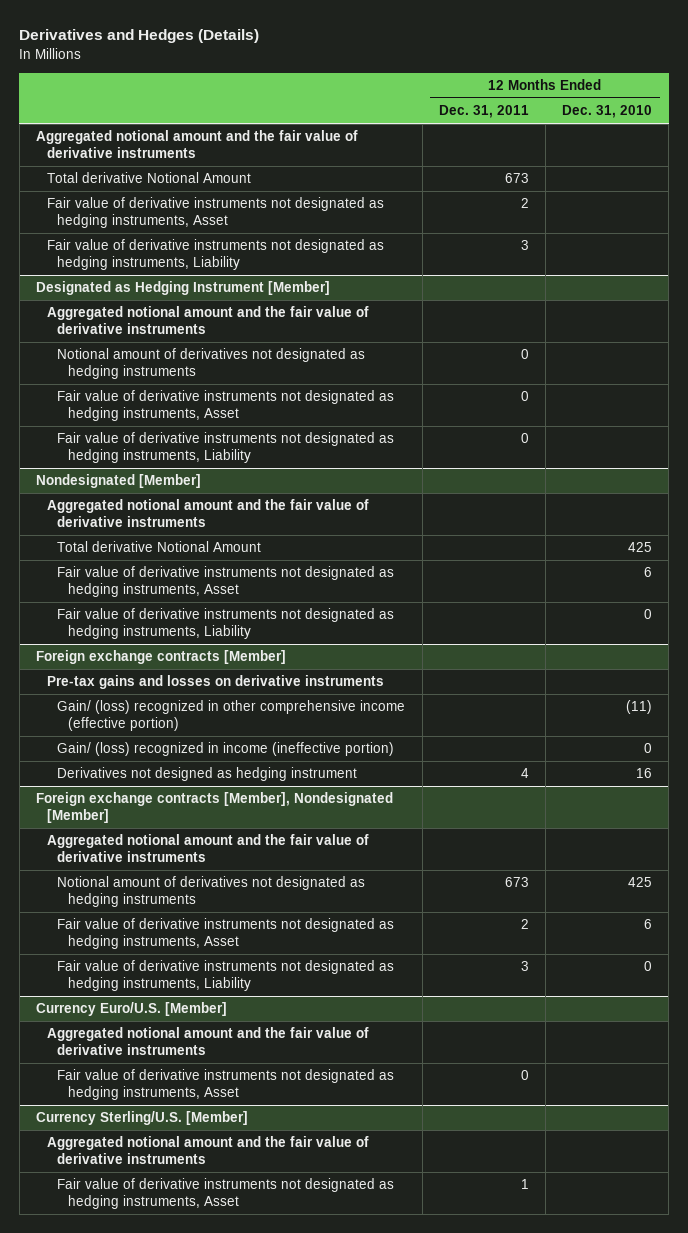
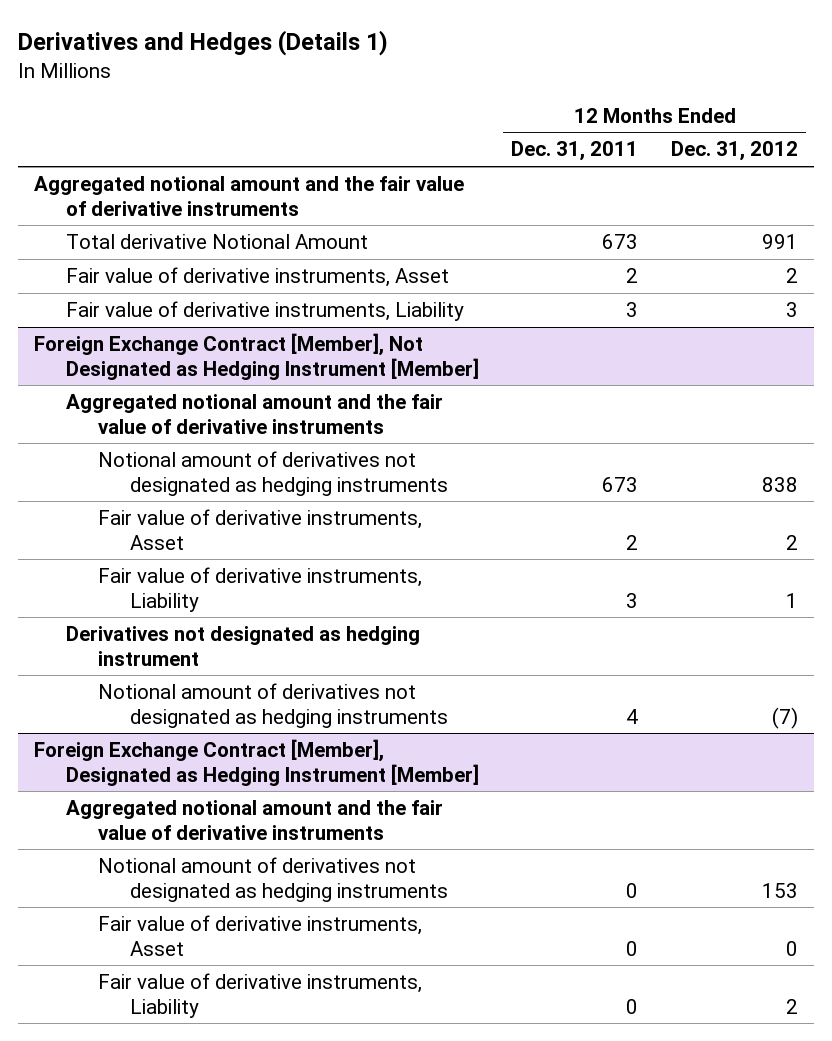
- Derivatives and Hedges (Details)
+ Derivatives and Hedges (Details 1)
- | 12 Months Ended Dec. 31, 2011 | 12 Months Ended Dec. 31, 2010
+ | 12 Months Ended Dec. 31, 2011 | 12 Months Ended Dec. 31, 2012
- Fair value of derivative instruments not designated as hedging instruments, Asset | 2 |
- Fair value of derivative instruments not designated as hedging instruments, Liability | 3 |
- Designated as Hedging Instrument [Member]
- Aggregated notional amount and the fair value of derivative instruments
- Notional amount of derivatives not designated as hedging instruments | 0 |
- Fair value of derivative instruments not designated as hedging instruments, Asset | 0 |
- Fair value of derivative instruments not designated as hedging instruments, Liability | 0 |
- Nondesignated [Member]
- Aggregated notional amount and the fair value of derivative instruments
- Total derivative Notional Amount | | 425
- Fair value of derivative instruments not designated as hedging instruments, Asset | | 6
- Fair value of derivative instruments not designated as hedging instruments, Liability | | 0
- Foreign exchange contracts [Member]
- Pre-tax gains and losses on derivative instruments
- Gain/ (loss) recognized in other comprehensive income (effective portion) | | (11)
- Gain/ (loss) recognized in income (ineffective portion) | | 0
- Derivatives not designed as hedging instrument | 4 | 16
- Foreign exchange contracts [Member], Nondesignated [Member]
+ Fair value of derivative instruments, Asset | 2 | 2
+ Fair value of derivative instruments, Liability | 3 | 3
+ Foreign Exchange Contract [Member], Not Designated as Hedging Instrument [Member]
- Fair value of derivative instruments not designated as hedging instruments, Asset | 2 | 6
- Fair value of derivative instruments not designated as hedging instruments, Liability | 3 | 0
- Currency Euro/U.S. [Member]
- Aggregated notional amount and the fair value of derivative instruments
- Fair value of derivative instruments not designated as hedging instruments, Asset | 0 |
- Currency Sterling/U.S. [Member]
+ Fair value of derivative instruments, Asset | 2 | 2
+ Fair value of derivative instruments, Liability | 3 | 1
+ Derivatives not designated as hedging instrument
+ Notional amount of derivatives not designated as hedging instruments | 4 | (7)
+ Foreign Exchange Contract [Member], Designated as Hedging Instrument [Member]
- Fair value of derivative instruments not designated as hedging instruments, Asset | 1 |
+ Notional amount of derivatives not designated as hedging instruments | 0 | 153
+ Fair value of derivative instruments, Asset | 0 | 0
+ Fair value of derivative instruments, Liability | 0 | 2

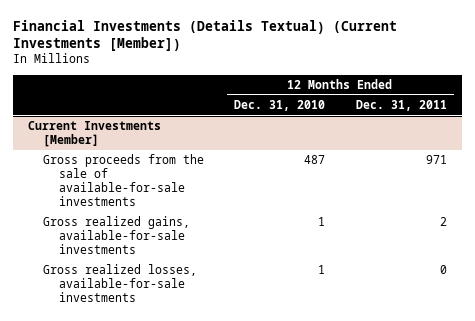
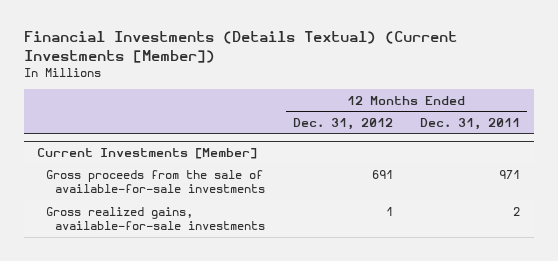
- | 12 Months Ended Dec. 31, 2010 | 12 Months Ended Dec. 31, 2011
+ | 12 Months Ended Dec. 31, 2012 | 12 Months Ended Dec. 31, 2011
@ Current Investments [Member]
- Gross realized losses, available-for-sale investments | 1 | 0

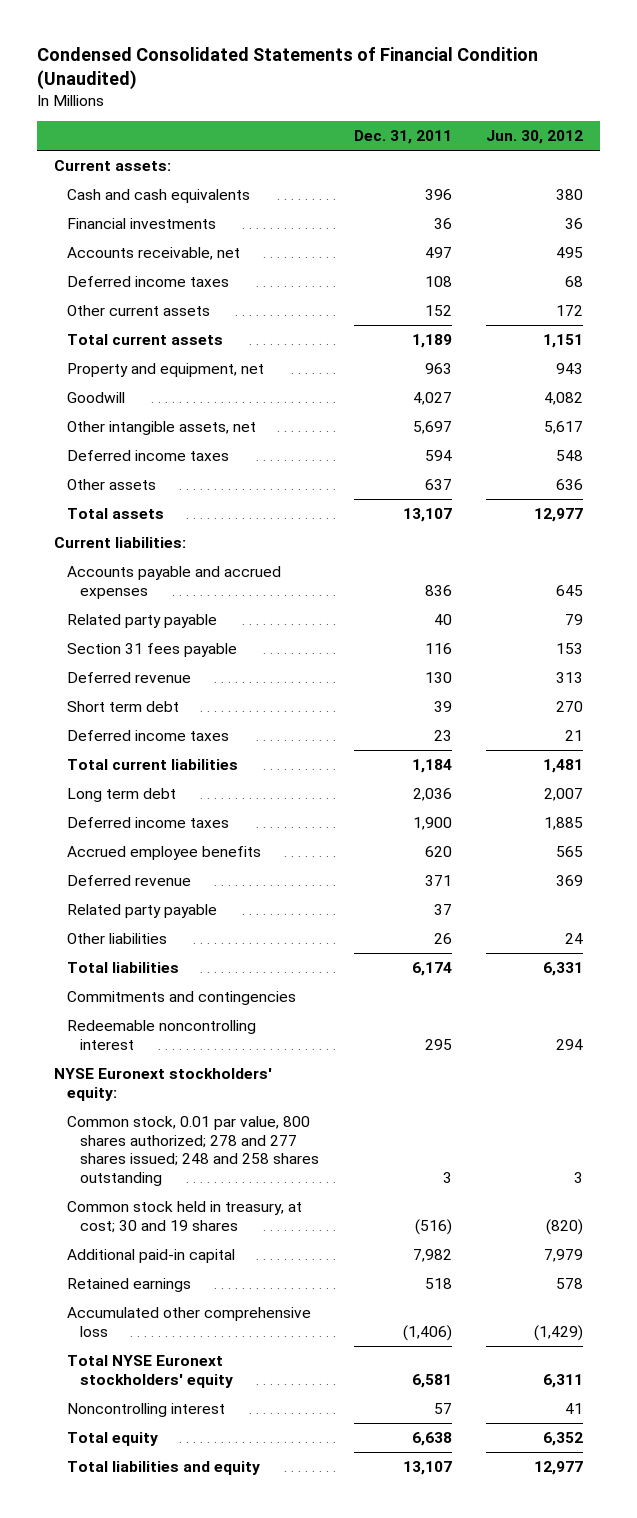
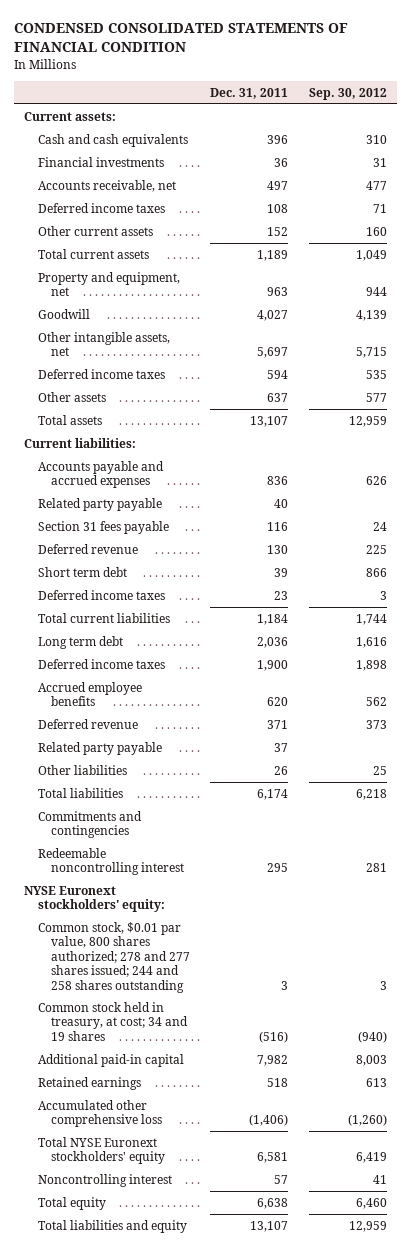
- Condensed Consolidated Statements of Financial Condition (Unaudited)
+ CONDENSED CONSOLIDATED STATEMENTS OF FINANCIAL CONDITION
- | Dec. 31, 2011 | Jun. 30, 2012
+ | Dec. 31, 2011 | Sep. 30, 2012
- Common stock, 0.01 par value, 800 shares authorized; 278 and 277 shares issued; 248 and 258 shares outstanding | 3 | 3
- Common stock held in treasury, at cost; 30 and 19 shares | (516) | (820)
+ Common stock, $0.01 par value, 800 shares authorized; 278 and 277 shares issued; 244 and 258 shares outstanding | 3 | 3
+ Common stock held in treasury, at cost; 34 and 19 shares | (516) | (940)

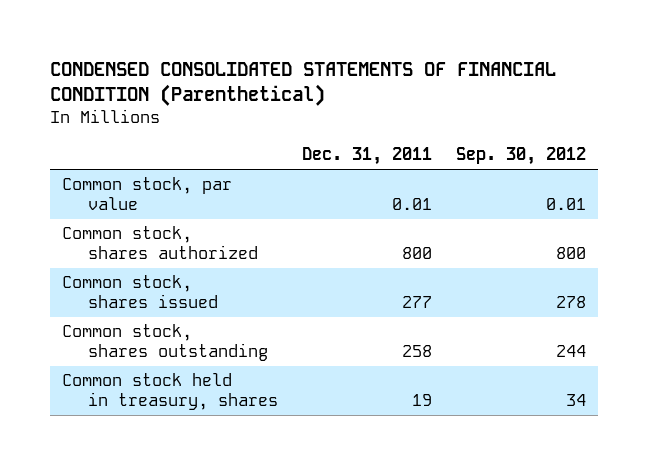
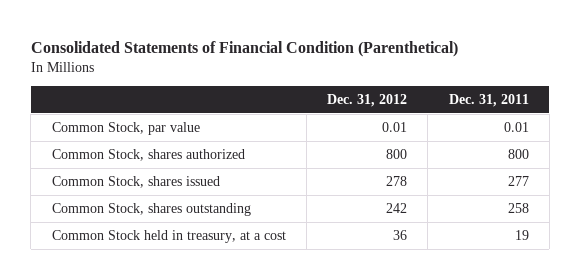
- CONDENSED CONSOLIDATED STATEMENTS OF FINANCIAL CONDITION (Parenthetical)
+ Consolidated Statements of Financial Condition (Parenthetical)
- | Dec. 31, 2011 | Sep. 30, 2012
+ | Dec. 31, 2012 | Dec. 31, 2011
- Common stock, par value | 0.01 | 0.01
- Common stock, shares authorized | 800 | 800
- Common stock, shares issued | 277 | 278
- Common stock, shares outstanding | 258 | 244
- Common stock held in treasury, shares | 19 | 34
+ Common Stock, par value | 0.01 | 0.01
+ Common Stock, shares authorized | 800 | 800
+ Common Stock, shares issued | 278 | 277
+ Common Stock, shares outstanding | 242 | 258
+ Common Stock held in treasury, at a cost | 36 | 19

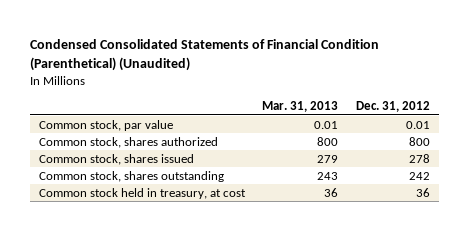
- Consolidated Statements of Financial Condition (Parenthetical)
+ Condensed Consolidated Statements of Financial Condition (Parenthetical) (Unaudited)
- | Dec. 31, 2012 | Dec. 31, 2011
+ | Mar. 31, 2013 | Dec. 31, 2012
- Common Stock, par value | 0.01 | 0.01
- Common Stock, shares authorized | 800 | 800
- Common Stock, shares issued | 278 | 277
- Common Stock, shares outstanding | 242 | 258
- Common Stock held in treasury, at a cost | 36 | 19
+ Common stock, par value | 0.01 | 0.01
+ Common stock, shares authorized | 800 | 800
+ Common stock, shares issued | 279 | 278
+ Common stock, shares outstanding | 243 | 242
+ Common stock held in treasury, at cost | 36 | 36

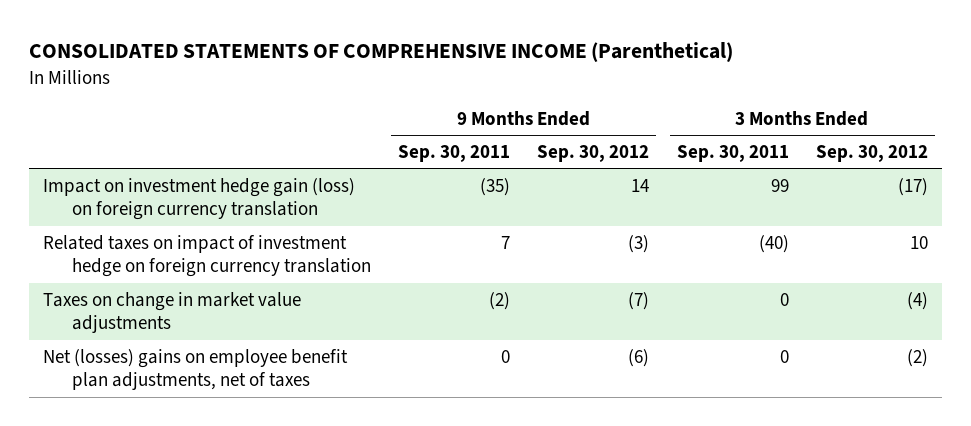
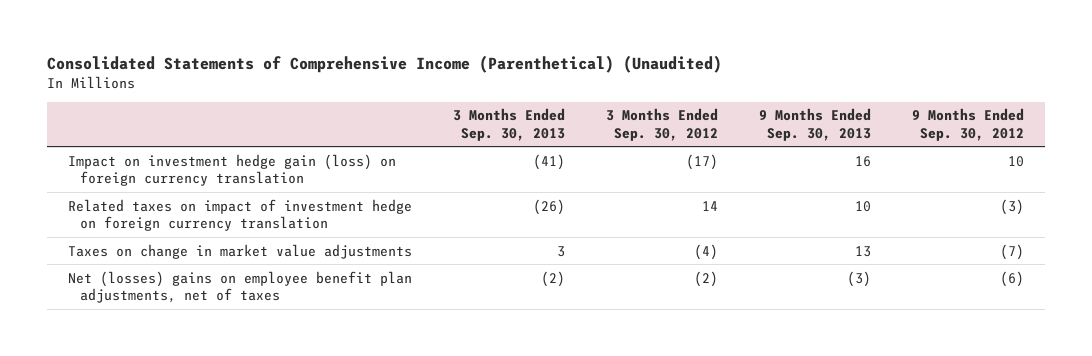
- CONSOLIDATED STATEMENTS OF COMPREHENSIVE INCOME (Parenthetical)
+ Consolidated Statements of Comprehensive Income (Parenthetical) (Unaudited)
- | 9 Months Ended Sep. 30, 2011 | 9 Months Ended Sep. 30, 2012 | 3 Months Ended Sep. 30, 2011 | 3 Months Ended Sep. 30, 2012
+ | 3 Months Ended Sep. 30, 2013 | 3 Months Ended Sep. 30, 2012 | 9 Months Ended Sep. 30, 2013 | 9 Months Ended Sep. 30, 2012
- Impact on investment hedge gain (loss) on foreign currency translation | (35) | 14 | 99 | (17)
- Related taxes on impact of investment hedge on foreign currency translation | 7 | (3) | (40) | 10
+ Impact on investment hedge gain (loss) on foreign currency translation | (41) | (17) | 16 | 10
+ Related taxes on impact of investment hedge on foreign currency translation | (26) | 14 | 10 | (3)

